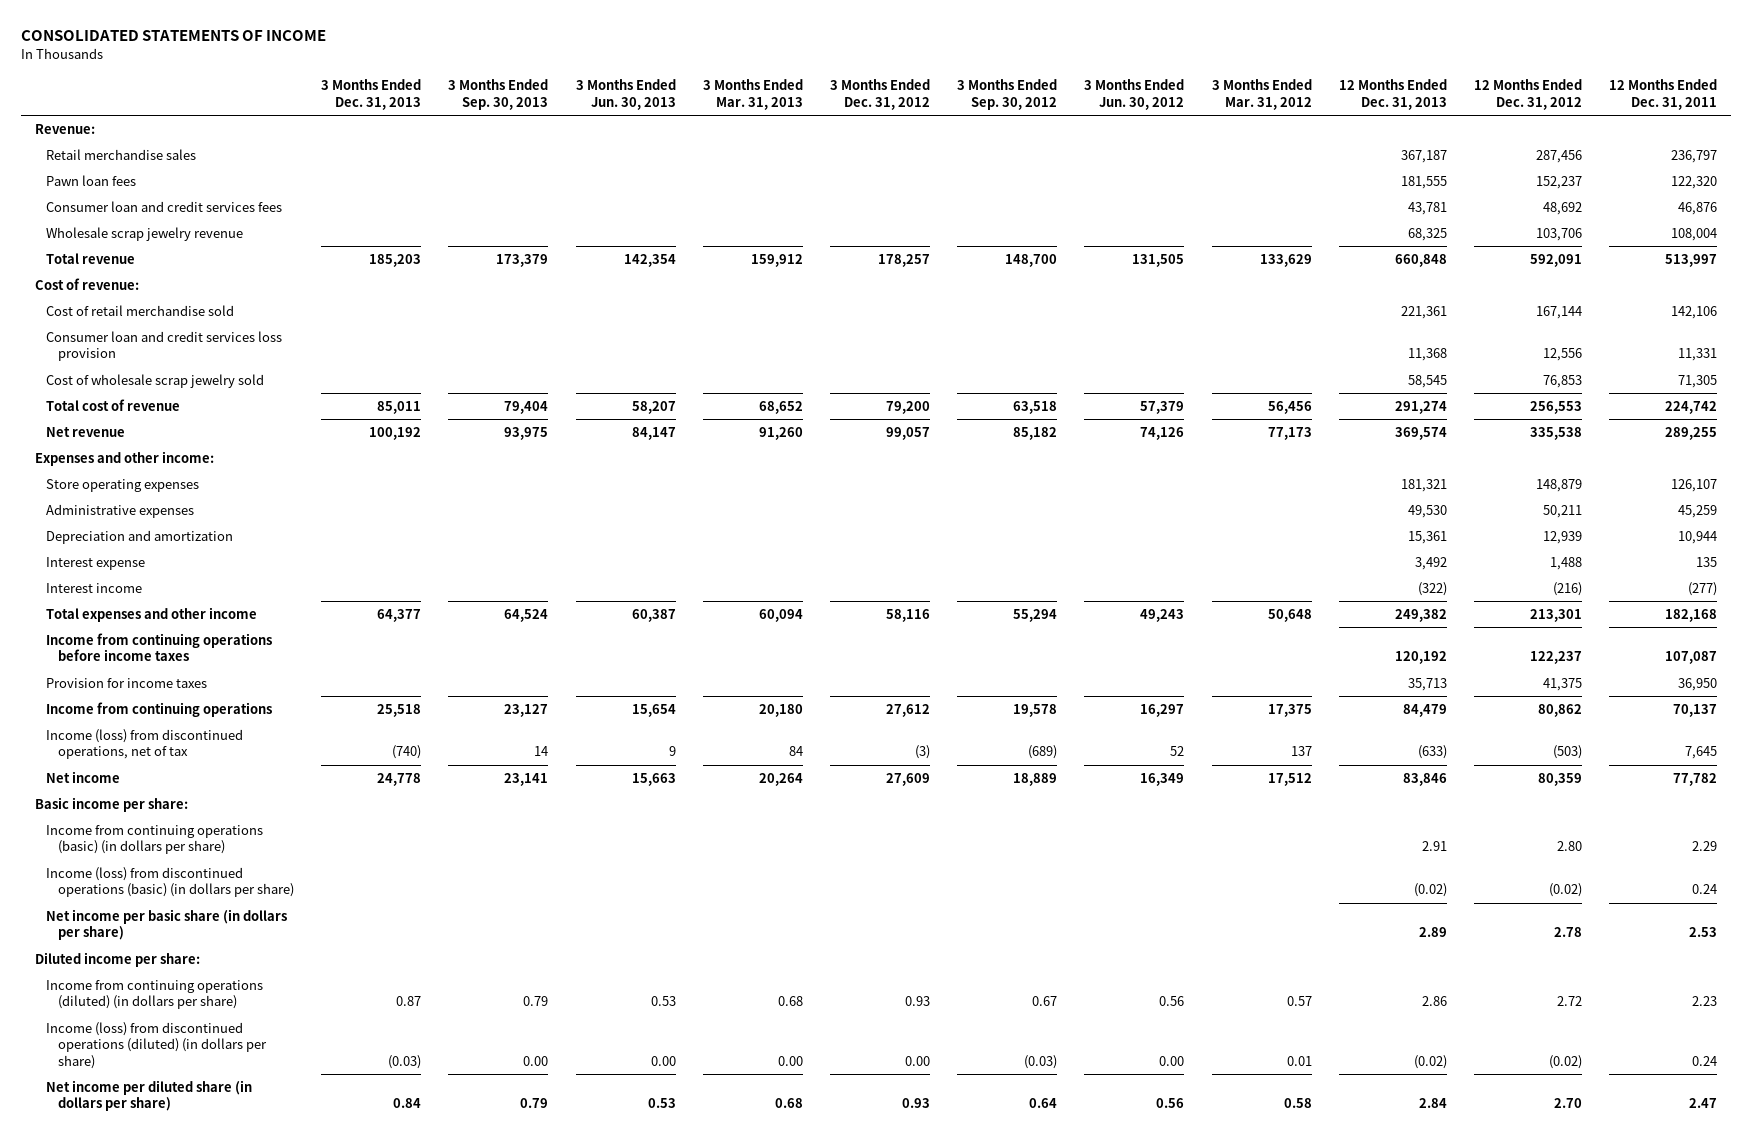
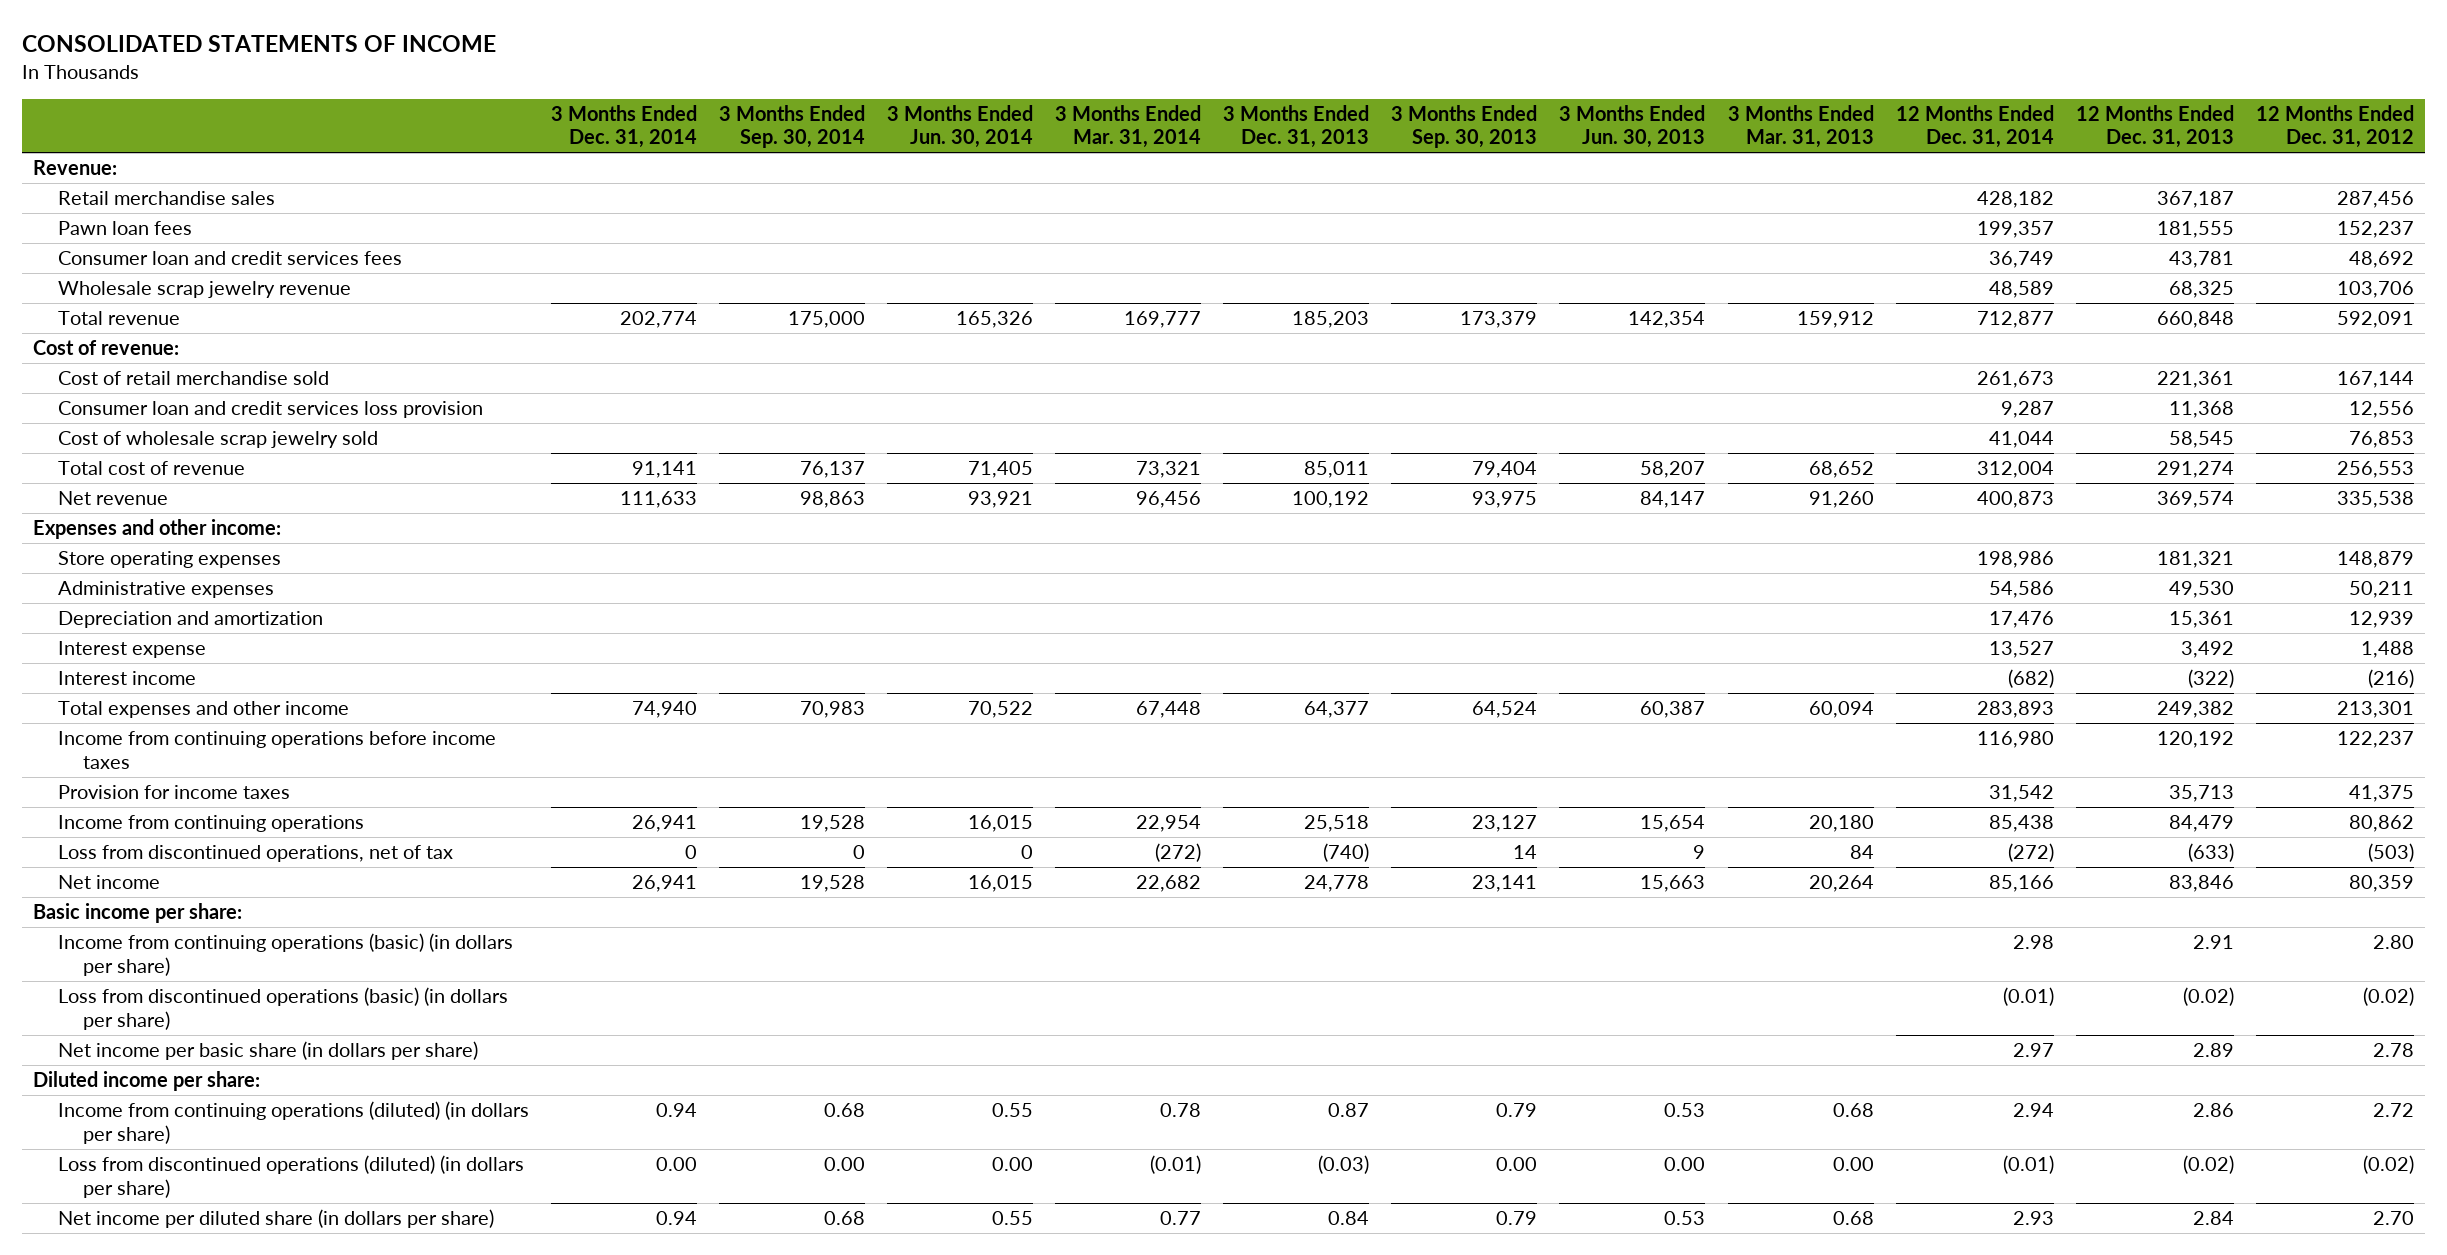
- | 3 Months Ended Dec. 31, 2013 | 3 Months Ended Sep. 30, 2013 | 3 Months Ended Jun. 30, 2013 | 3 Months Ended Mar. 31, 2013 | 3 Months Ended Dec. 31, 2012 | 3 Months Ended Sep. 30, 2012 | 3 Months Ended Jun. 30, 2012 | 3 Months Ended Mar. 31, 2012 | 12 Months Ended Dec. 31, 2013 | 12 Months Ended Dec. 31, 2012 | 12 Months Ended Dec. 31, 2011
+ | 3 Months Ended Dec. 31, 2014 | 3 Months Ended Sep. 30, 2014 | 3 Months Ended Jun. 30, 2014 | 3 Months Ended Mar. 31, 2014 | 3 Months Ended Dec. 31, 2013 | 3 Months Ended Sep. 30, 2013 | 3 Months Ended Jun. 30, 2013 | 3 Months Ended Mar. 31, 2013 | 12 Months Ended Dec. 31, 2014 | 12 Months Ended Dec. 31, 2013 | 12 Months Ended Dec. 31, 2012
- Income (loss) from discontinued operations, net of tax | (740) | 14 | 9 | 84 | (3) | (689) | 52 | 137 | (633) | (503) | 7,645
+ Loss from discontinued operations, net of tax | 0 | 0 | 0 | (272) | (740) | 14 | 9 | 84 | (272) | (633) | (503)
- Income (loss) from discontinued operations (basic) (in dollars per share) | | | | | | | | | (0.02) | (0.02) | 0.24
+ Loss from discontinued operations (basic) (in dollars per share) | | | | | | | | | (0.01) | (0.02) | (0.02)
- Income (loss) from discontinued operations (diluted) (in dollars per share) | (0.03) | 0.00 | 0.00 | 0.00 | 0.00 | (0.03) | 0.00 | 0.01 | (0.02) | (0.02) | 0.24
+ Loss from discontinued operations (diluted) (in dollars per share) | 0.00 | 0.00 | 0.00 | (0.01) | (0.03) | 0.00 | 0.00 | 0.00 | (0.01) | (0.02) | (0.02)

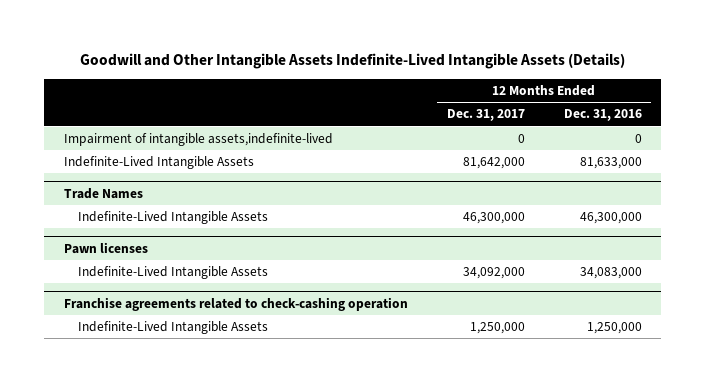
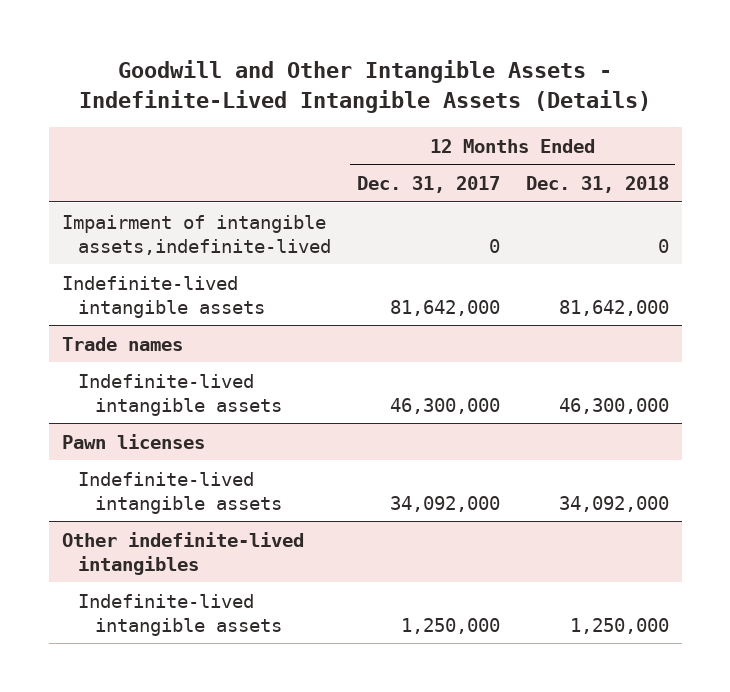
- Goodwill and Other Intangible Assets Indefinite-Lived Intangible Assets (Details)
+ Goodwill and Other Intangible Assets - Indefinite-Lived Intangible Assets (Details)
- | 12 Months Ended Dec. 31, 2017 | 12 Months Ended Dec. 31, 2016
+ | 12 Months Ended Dec. 31, 2017 | 12 Months Ended Dec. 31, 2018
- Indefinite-Lived Intangible Assets | 81,642,000 | 81,633,000
- Trade Names
- Indefinite-Lived Intangible Assets | 46,300,000 | 46,300,000
+ Indefinite-lived intangible assets | 81,642,000 | 81,642,000
+ Trade names
+ Indefinite-lived intangible assets | 46,300,000 | 46,300,000
@ Pawn licenses
- Indefinite-Lived Intangible Assets | 34,092,000 | 34,083,000
- Franchise agreements related to check-cashing operation
- Indefinite-Lived Intangible Assets | 1,250,000 | 1,250,000
@ Pawn licenses
+ Indefinite-lived intangible assets | 34,092,000 | 34,092,000
+ Other indefinite-lived intangibles
+ Indefinite-lived intangible assets | 1,250,000 | 1,250,000

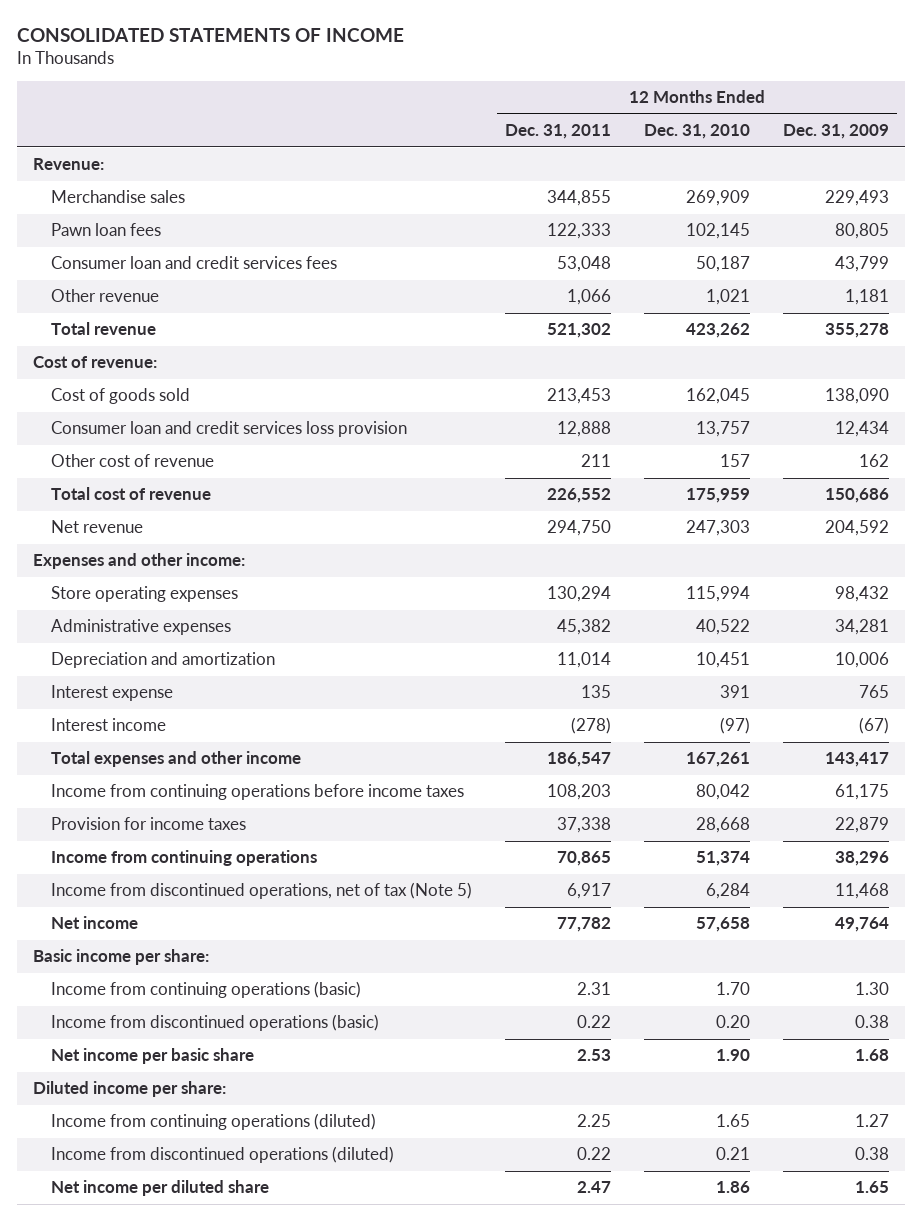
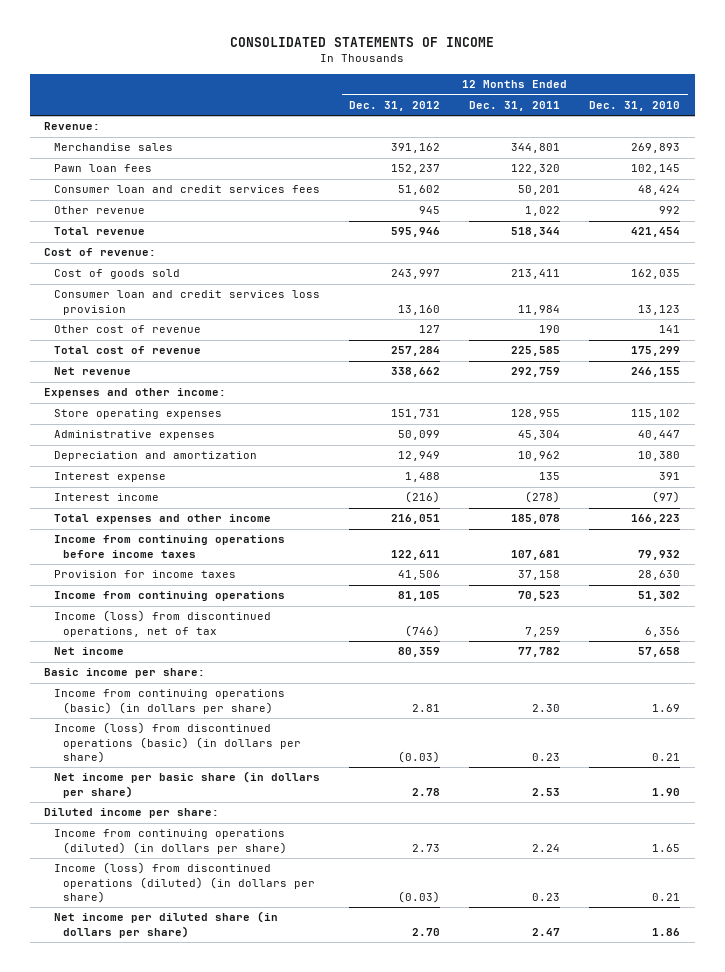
- | 12 Months Ended Dec. 31, 2011 | 12 Months Ended Dec. 31, 2010 | 12 Months Ended Dec. 31, 2009
+ | 12 Months Ended Dec. 31, 2012 | 12 Months Ended Dec. 31, 2011 | 12 Months Ended Dec. 31, 2010
- Merchandise sales | 344,855 | 269,909 | 229,493
- Pawn loan fees | 122,333 | 102,145 | 80,805
- Consumer loan and credit services fees | 53,048 | 50,187 | 43,799
- Other revenue | 1,066 | 1,021 | 1,181
- Total revenue | 521,302 | 423,262 | 355,278
+ Merchandise sales | 391,162 | 344,801 | 269,893
+ Pawn loan fees | 152,237 | 122,320 | 102,145
+ Consumer loan and credit services fees | 51,602 | 50,201 | 48,424
+ Other revenue | 945 | 1,022 | 992
+ Total revenue | 595,946 | 518,344 | 421,454
- Cost of goods sold | 213,453 | 162,045 | 138,090
- Consumer loan and credit services loss provision | 12,888 | 13,757 | 12,434
- Other cost of revenue | 211 | 157 | 162
- Total cost of revenue | 226,552 | 175,959 | 150,686
- Net revenue | 294,750 | 247,303 | 204,592
+ Cost of goods sold | 243,997 | 213,411 | 162,035
+ Consumer loan and credit services loss provision | 13,160 | 11,984 | 13,123
+ Other cost of revenue | 127 | 190 | 141
+ Total cost of revenue | 257,284 | 225,585 | 175,299
+ Net revenue | 338,662 | 292,759 | 246,155
- Store operating expenses | 130,294 | 115,994 | 98,432
- Administrative expenses | 45,382 | 40,522 | 34,281
- Depreciation and amortization | 11,014 | 10,451 | 10,006
+ Store operating expenses | 151,731 | 128,955 | 115,102
+ Administrative expenses | 50,099 | 45,304 | 40,447
+ Depreciation and amortization | 12,949 | 10,962 | 10,380
- Total expenses and other income | 186,547 | 167,261 | 143,417
- Income from continuing operations before income taxes | 108,203 | 80,042 | 61,175
- Provision for income taxes | 37,338 | 28,668 | 22,879
- Income from continuing operations | 70,865 | 51,374 | 38,296
- Income from discontinued operations, net of tax (Note 5) | 6,917 | 6,284 | 11,468
+ Total expenses and other income | 216,051 | 185,078 | 166,223
+ Income from continuing operations before income taxes | 122,611 | 107,681 | 79,932
+ Provision for income taxes | 41,506 | 37,158 | 28,630
+ Income from continuing operations | 81,105 | 70,523 | 51,302
+ Income (loss) from discontinued operations, net of tax | (746) | 7,259 | 6,356
- Income from continuing operations (basic) | 2.31 | 1.70 | 1.30
- Income from discontinued operations (basic) | 0.22 | 0.20 | 0.38
- Net income per basic share | 2.53 | 1.90 | 1.68
+ Income from continuing operations (basic) (in dollars per share) | 2.81 | 2.30 | 1.69
+ Income (loss) from discontinued operations (basic) (in dollars per share) | (0.03) | 0.23 | 0.21
+ Net income per basic share (in dollars per share) | 2.78 | 2.53 | 1.90
- Income from continuing operations (diluted) | 2.25 | 1.65 | 1.27
- Income from discontinued operations (diluted) | 0.22 | 0.21 | 0.38
- Net income per diluted share | 2.47 | 1.86 | 1.65
+ Income from continuing operations (diluted) (in dollars per share) | 2.73 | 2.24 | 1.65
+ Income (loss) from discontinued operations (diluted) (in dollars per share) | (0.03) | 0.23 | 0.21
+ Net income per diluted share (in dollars per share) | 2.70 | 2.47 | 1.86

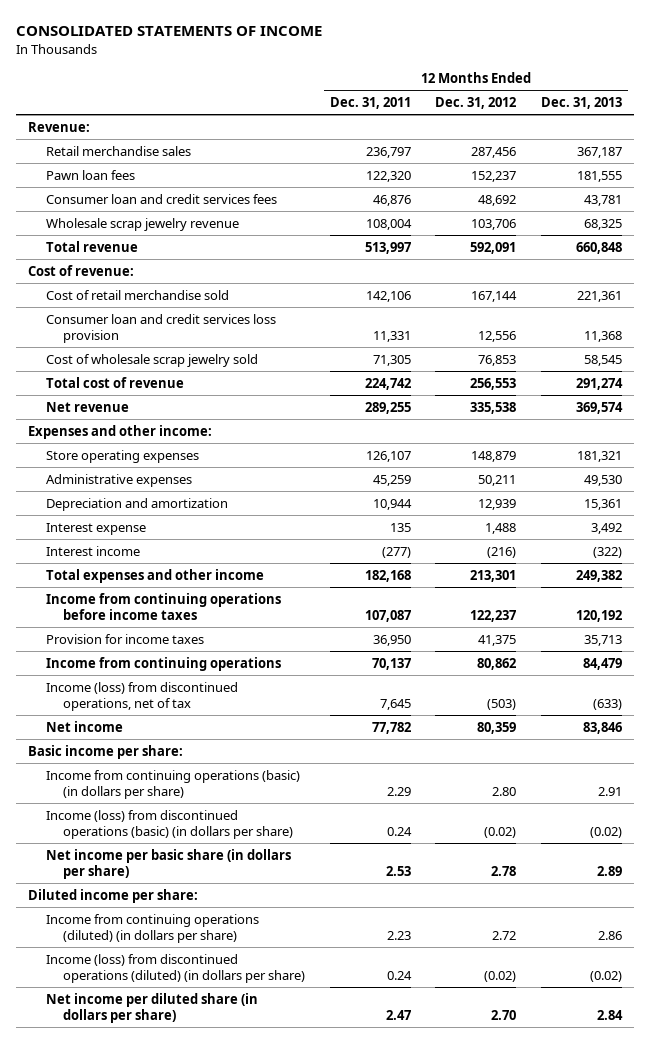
- | 12 Months Ended Dec. 31, 2012 | 12 Months Ended Dec. 31, 2011 | 12 Months Ended Dec. 31, 2010
+ | 12 Months Ended Dec. 31, 2011 | 12 Months Ended Dec. 31, 2012 | 12 Months Ended Dec. 31, 2013
- Merchandise sales | 391,162 | 344,801 | 269,893
+ Retail merchandise sales | 236,797 | 287,456 | 367,187
- Consumer loan and credit services fees | 51,602 | 50,201 | 48,424
- Other revenue | 945 | 1,022 | 992
- Total revenue | 595,946 | 518,344 | 421,454
+ Consumer loan and credit services fees | 46,876 | 48,692 | 43,781
+ Wholesale scrap jewelry revenue | 108,004 | 103,706 | 68,325
+ Total revenue | 513,997 | 592,091 | 660,848
- Cost of goods sold | 243,997 | 213,411 | 162,035
- Consumer loan and credit services loss provision | 13,160 | 11,984 | 13,123
- Other cost of revenue | 127 | 190 | 141
- Total cost of revenue | 257,284 | 225,585 | 175,299
- Net revenue | 338,662 | 292,759 | 246,155
+ Cost of retail merchandise sold | 142,106 | 167,144 | 221,361
+ Consumer loan and credit services loss provision | 11,331 | 12,556 | 11,368
+ Cost of wholesale scrap jewelry sold | 71,305 | 76,853 | 58,545
+ Total cost of revenue | 224,742 | 256,553 | 291,274
+ Net revenue | 289,255 | 335,538 | 369,574
- Store operating expenses | 151,731 | 128,955 | 115,102
- Administrative expenses | 50,099 | 45,304 | 40,447
- Depreciation and amortization | 12,949 | 10,962 | 10,380
+ Store operating expenses | 126,107 | 148,879 | 181,321
+ Administrative expenses | 45,259 | 50,211 | 49,530
+ Depreciation and amortization | 10,944 | 12,939 | 15,361
- Interest income | (216) | (278) | (97)
- Total expenses and other income | 216,051 | 185,078 | 166,223
- Income from continuing operations before income taxes | 122,611 | 107,681 | 79,932
- Provision for income taxes | 41,506 | 37,158 | 28,630
- Income from continuing operations | 81,105 | 70,523 | 51,302
- Income (loss) from discontinued operations, net of tax | (746) | 7,259 | 6,356
+ Interest income | (277) | (216) | (322)
+ Total expenses and other income | 182,168 | 213,301 | 249,382
+ Income from continuing operations before income taxes | 107,087 | 122,237 | 120,192
+ Provision for income taxes | 36,950 | 41,375 | 35,713
+ Income from continuing operations | 70,137 | 80,862 | 84,479
+ Income (loss) from discontinued operations, net of tax | 7,645 | (503) | (633)
- Income from continuing operations (basic) (in dollars per share) | 2.81 | 2.30 | 1.69
- Income (loss) from discontinued operations (basic) (in dollars per share) | (0.03) | 0.23 | 0.21
+ Income from continuing operations (basic) (in dollars per share) | 2.29 | 2.80 | 2.91
+ Income (loss) from discontinued operations (basic) (in dollars per share) | 0.24 | (0.02) | (0.02)
- Income from continuing operations (diluted) (in dollars per share) | 2.73 | 2.24 | 1.65
- Income (loss) from discontinued operations (diluted) (in dollars per share) | (0.03) | 0.23 | 0.21
+ Income from continuing operations (diluted) (in dollars per share) | 2.23 | 2.72 | 2.86
+ Income (loss) from discontinued operations (diluted) (in dollars per share) | 0.24 | (0.02) | (0.02)

